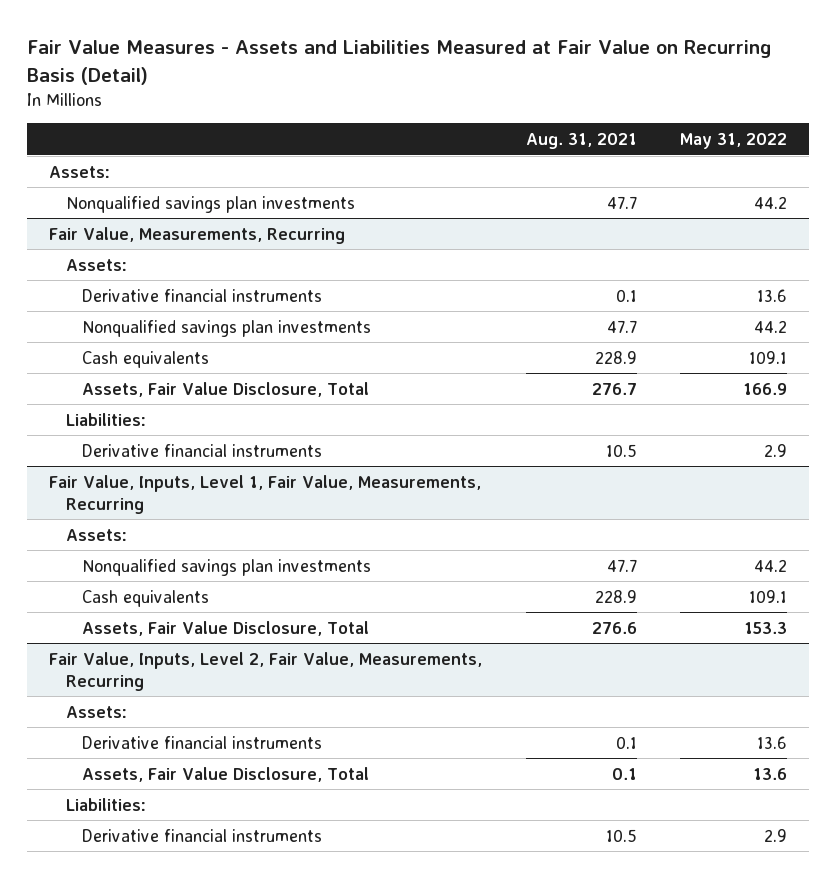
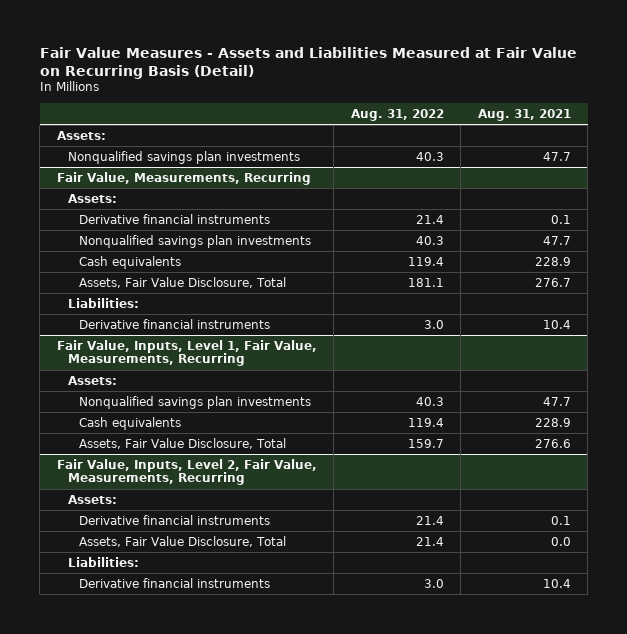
- | Aug. 31, 2021 | May 31, 2022
+ | Aug. 31, 2022 | Aug. 31, 2021
@ Fair Value, Measurements, Recurring
- Derivative financial instruments | 10.5 | 2.9
+ Derivative financial instruments | 3.0 | 10.4
@ Fair Value, Inputs, Level 2, Fair Value, Measurements, Recurring
- Assets, Fair Value Disclosure, Total | 0.1 | 13.6
+ Assets, Fair Value Disclosure, Total | 21.4 | 0.0
- Derivative financial instruments | 10.5 | 2.9
+ Derivative financial instruments | 3.0 | 10.4

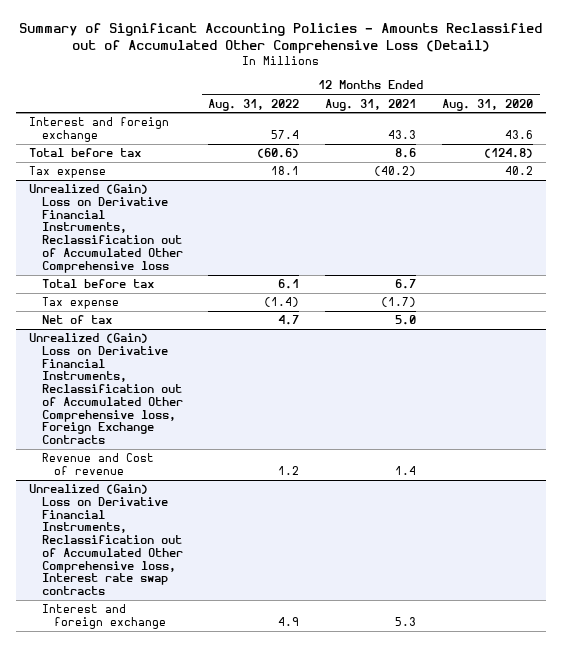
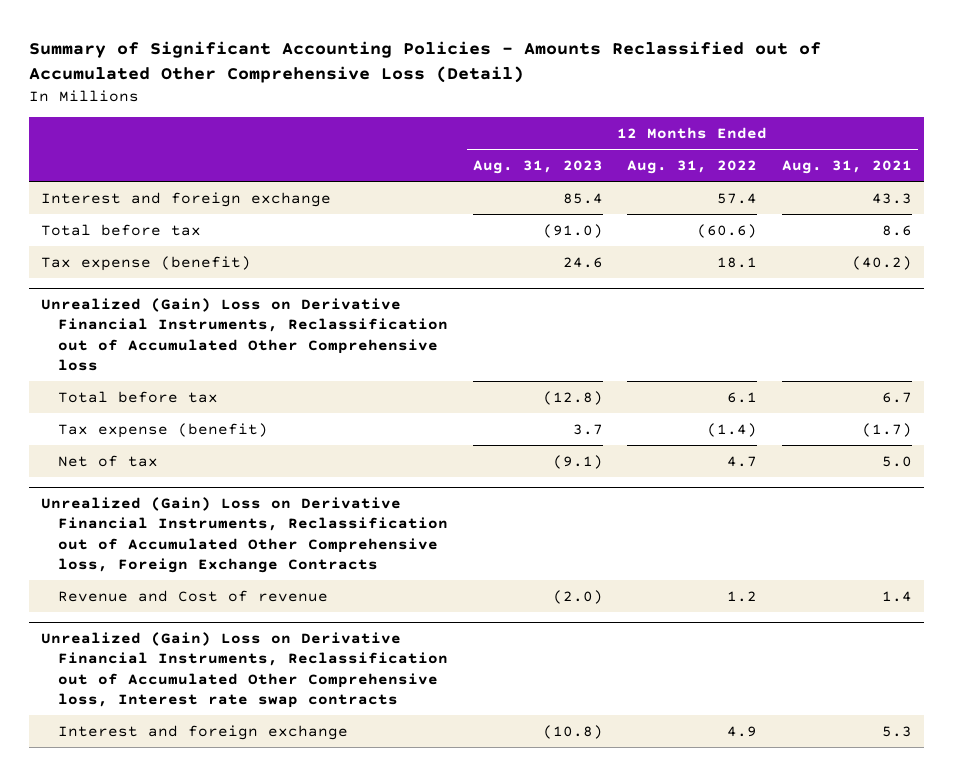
- | 12 Months Ended Aug. 31, 2022 | 12 Months Ended Aug. 31, 2021 | 12 Months Ended Aug. 31, 2020
+ | 12 Months Ended Aug. 31, 2023 | 12 Months Ended Aug. 31, 2022 | 12 Months Ended Aug. 31, 2021
- Tax expense | 18.1 | (40.2) | 40.2
+ Tax expense (benefit) | 24.6 | 18.1 | (40.2)
@ Unrealized (Gain) Loss on Derivative Financial Instruments, Reclassification out of Accumulated Other Comprehensive loss
- Tax expense | (1.4) | (1.7) |
+ Tax expense (benefit) | 3.7 | (1.4) | (1.7)

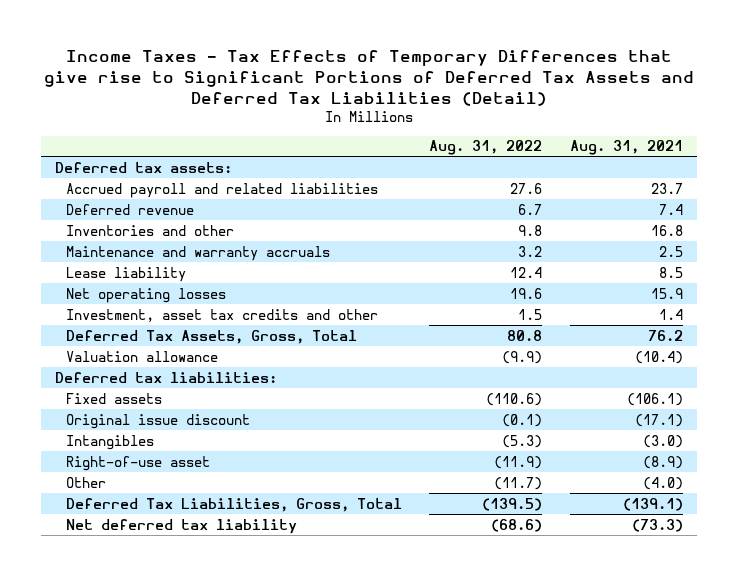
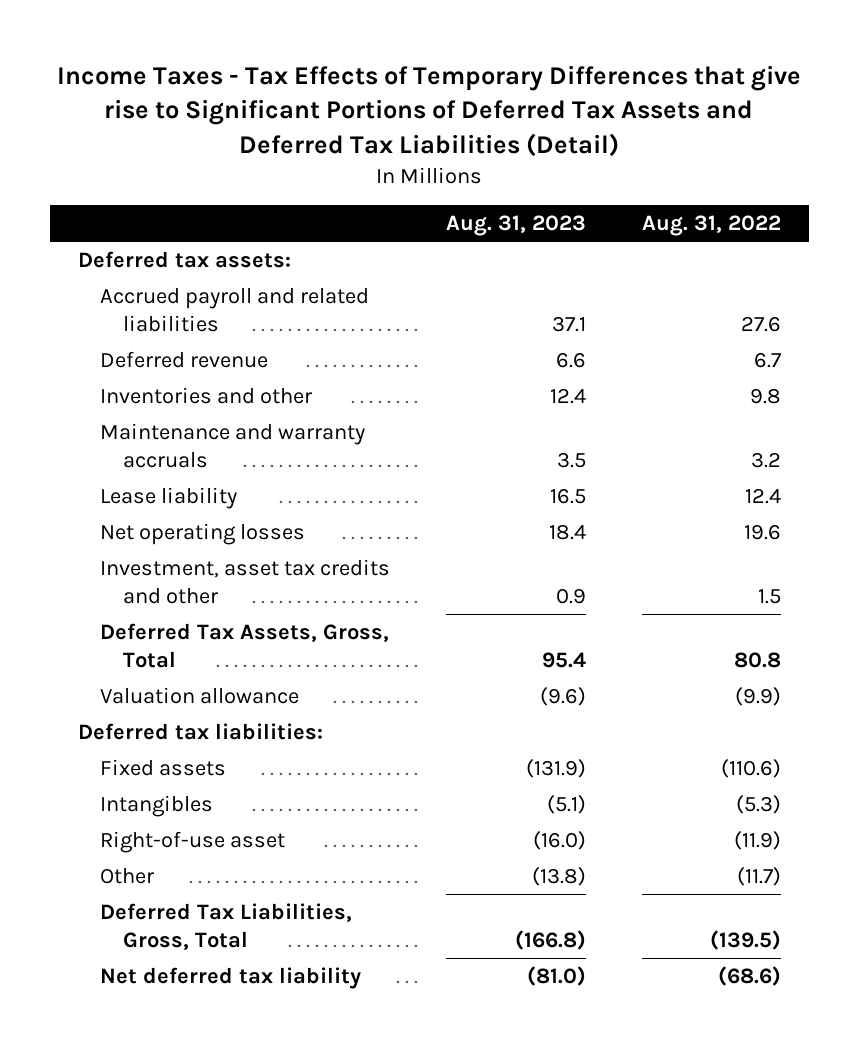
- | Aug. 31, 2022 | Aug. 31, 2021
+ | Aug. 31, 2023 | Aug. 31, 2022
- Original issue discount | (0.1) | (17.1)

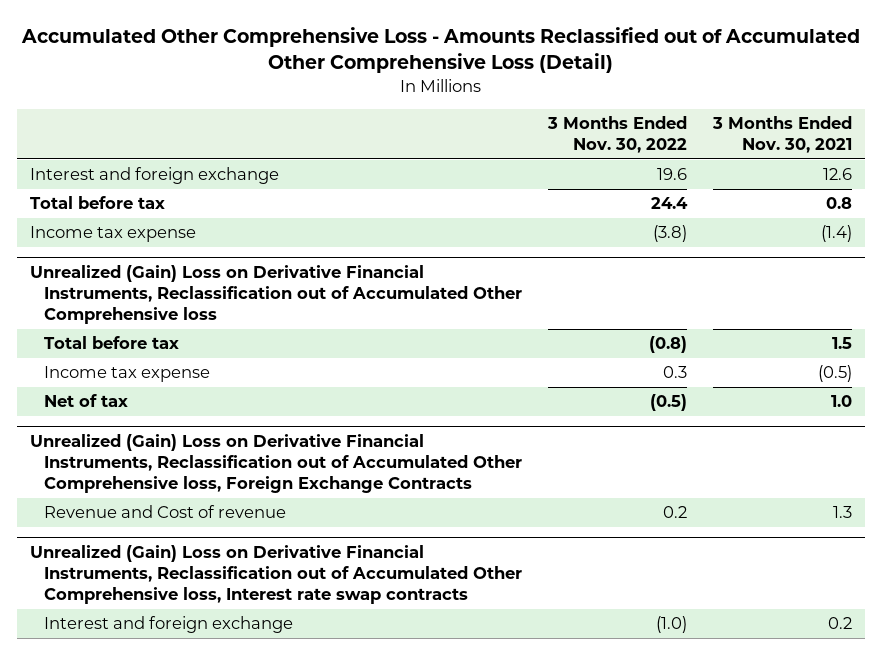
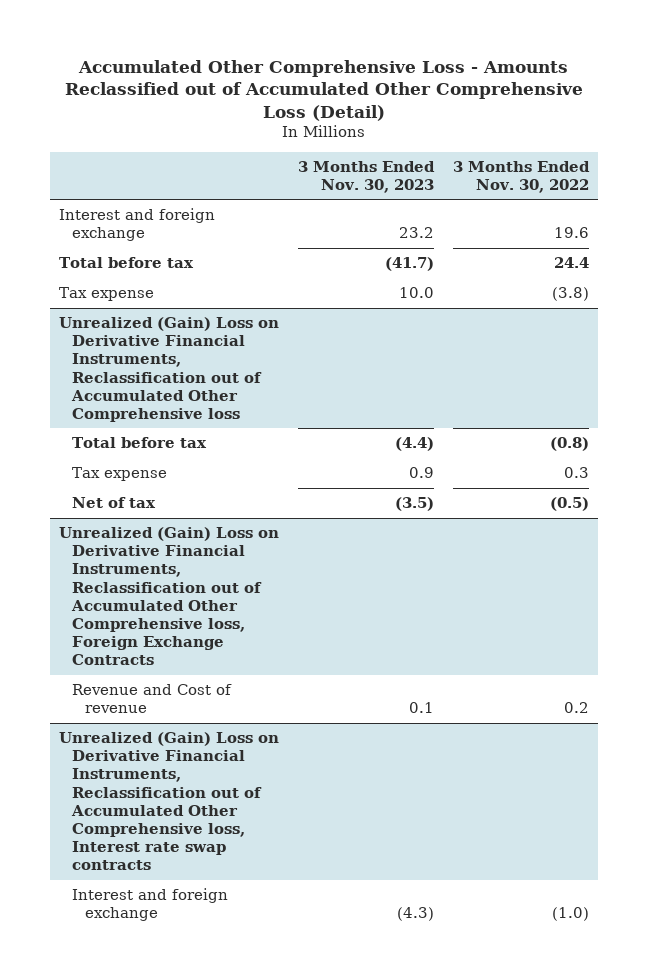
- | 3 Months Ended Nov. 30, 2022 | 3 Months Ended Nov. 30, 2021
+ | 3 Months Ended Nov. 30, 2023 | 3 Months Ended Nov. 30, 2022
- Income tax expense | (3.8) | (1.4)
+ Tax expense | 10.0 | (3.8)
@ Unrealized (Gain) Loss on Derivative Financial Instruments, Reclassification out of Accumulated Other Comprehensive loss
- Income tax expense | 0.3 | (0.5)
+ Tax expense | 0.9 | 0.3

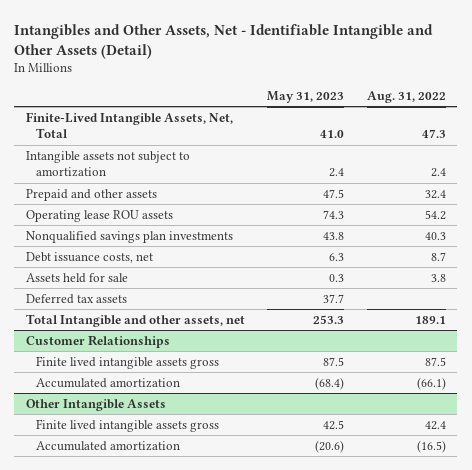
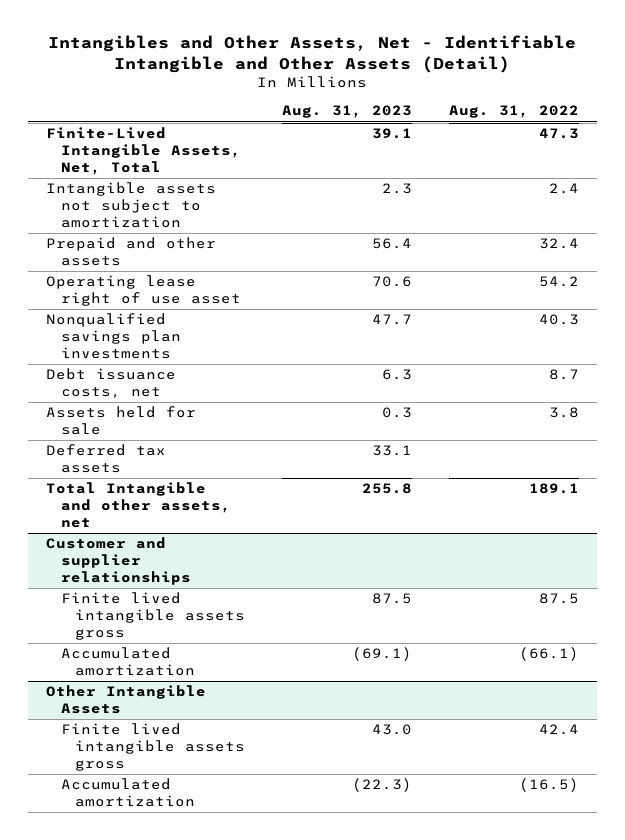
- | May 31, 2023 | Aug. 31, 2022
+ | Aug. 31, 2023 | Aug. 31, 2022
- Operating lease ROU assets | 74.3 | 54.2
+ Operating lease right of use asset | 70.6 | 54.2
- Customer Relationships
+ Customer and supplier relationships

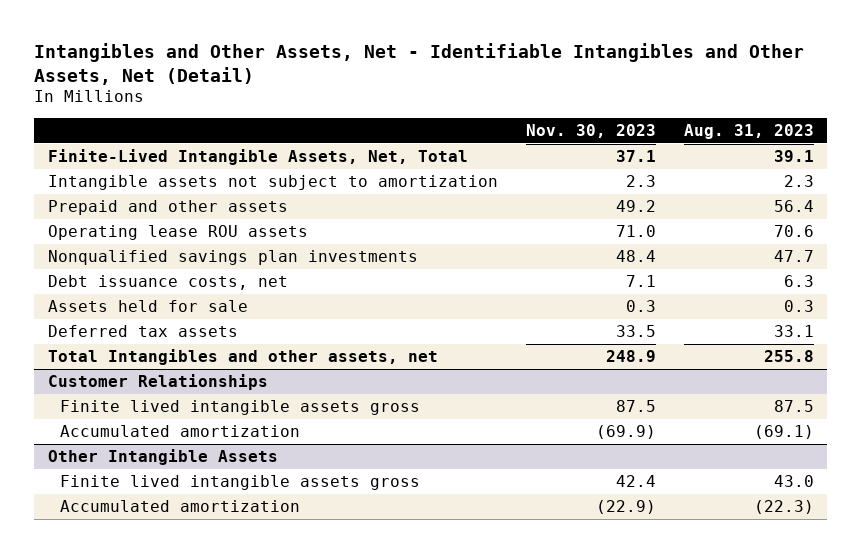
- Intangibles and Other Assets, Net - Identifiable Intangible and Other Assets (Detail)
+ Intangibles and Other Assets, Net - Identifiable Intangibles and Other Assets, Net (Detail)
- | Aug. 31, 2023 | Aug. 31, 2022
+ | Nov. 30, 2023 | Aug. 31, 2023
- Operating lease right of use asset | 70.6 | 54.2
+ Operating lease ROU assets | 71.0 | 70.6
- Total Intangible and other assets, net | 255.8 | 189.1
- Customer and supplier relationships
+ Total Intangibles and other assets, net | 248.9 | 255.8
+ Customer Relationships

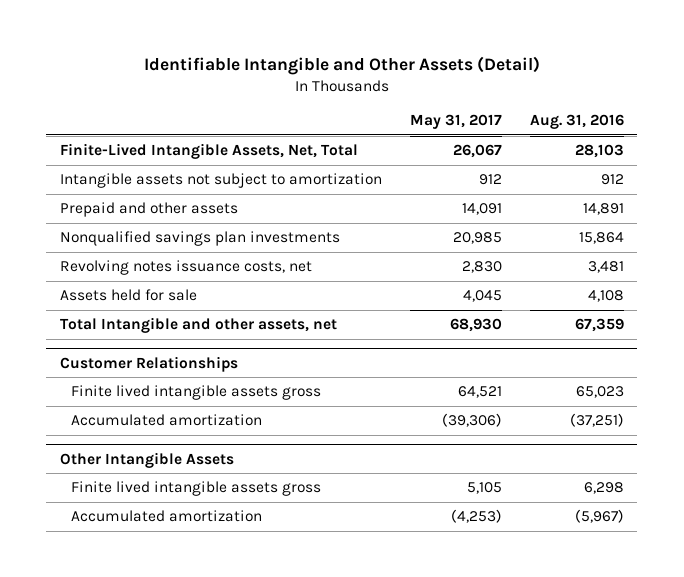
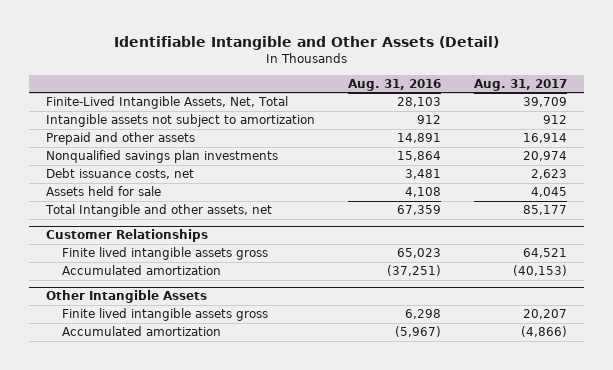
- | May 31, 2017 | Aug. 31, 2016
+ | Aug. 31, 2016 | Aug. 31, 2017
- Revolving notes issuance costs, net | 2,830 | 3,481
+ Debt issuance costs, net | 3,481 | 2,623

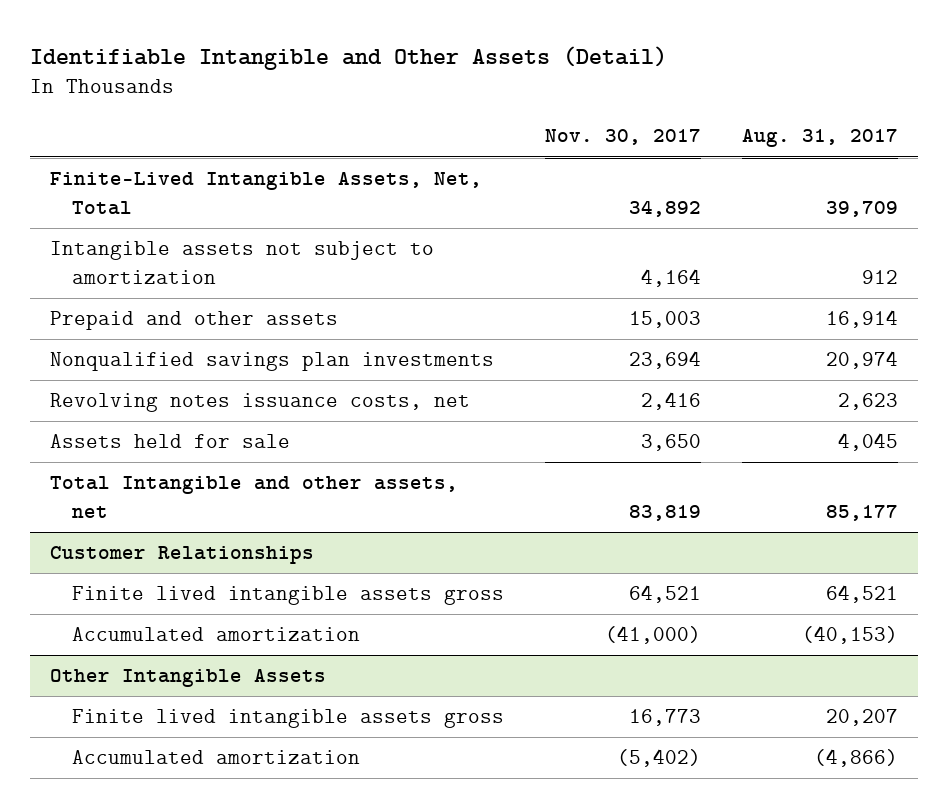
- | Aug. 31, 2016 | Aug. 31, 2017
+ | Nov. 30, 2017 | Aug. 31, 2017
- Debt issuance costs, net | 3,481 | 2,623
+ Revolving notes issuance costs, net | 2,416 | 2,623

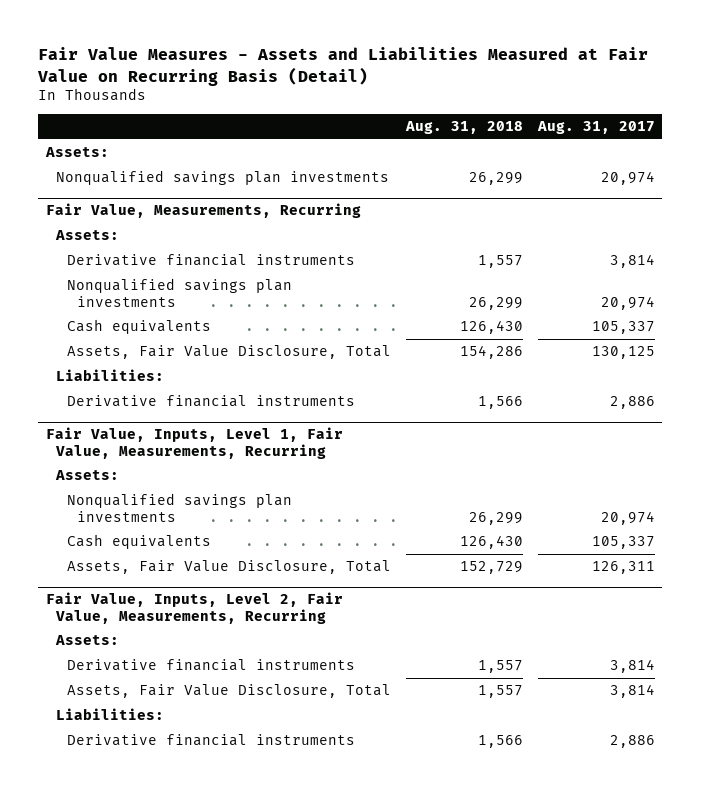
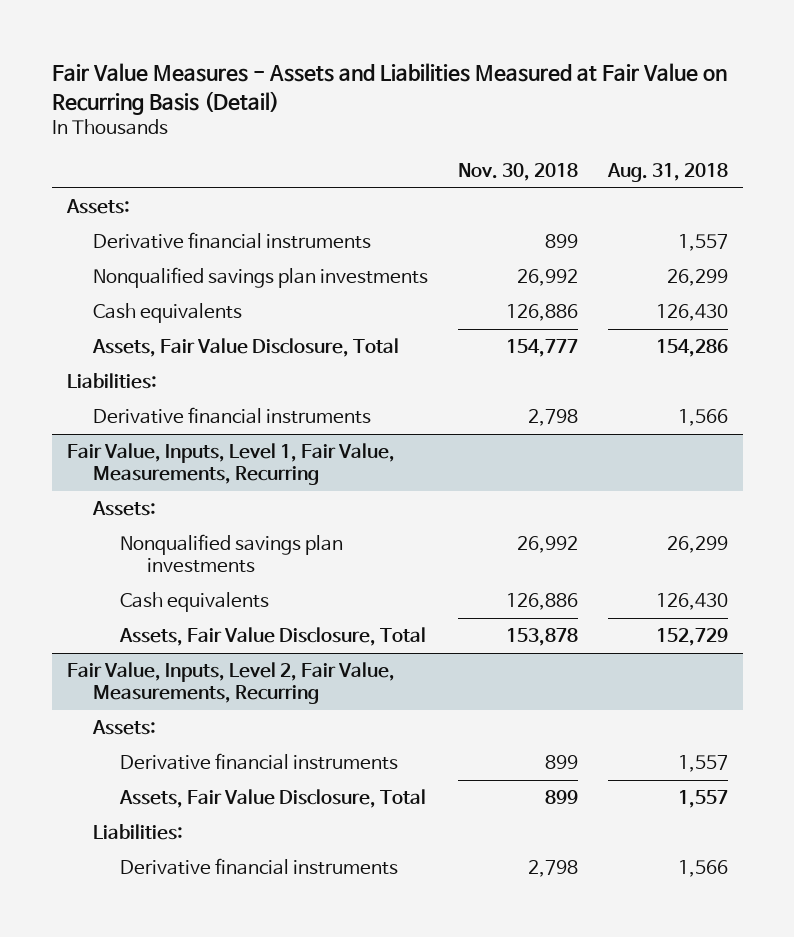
- | Aug. 31, 2018 | Aug. 31, 2017
+ | Nov. 30, 2018 | Aug. 31, 2018
- Nonqualified savings plan investments | 26,299 | 20,974
- Fair Value, Measurements, Recurring
- Assets:

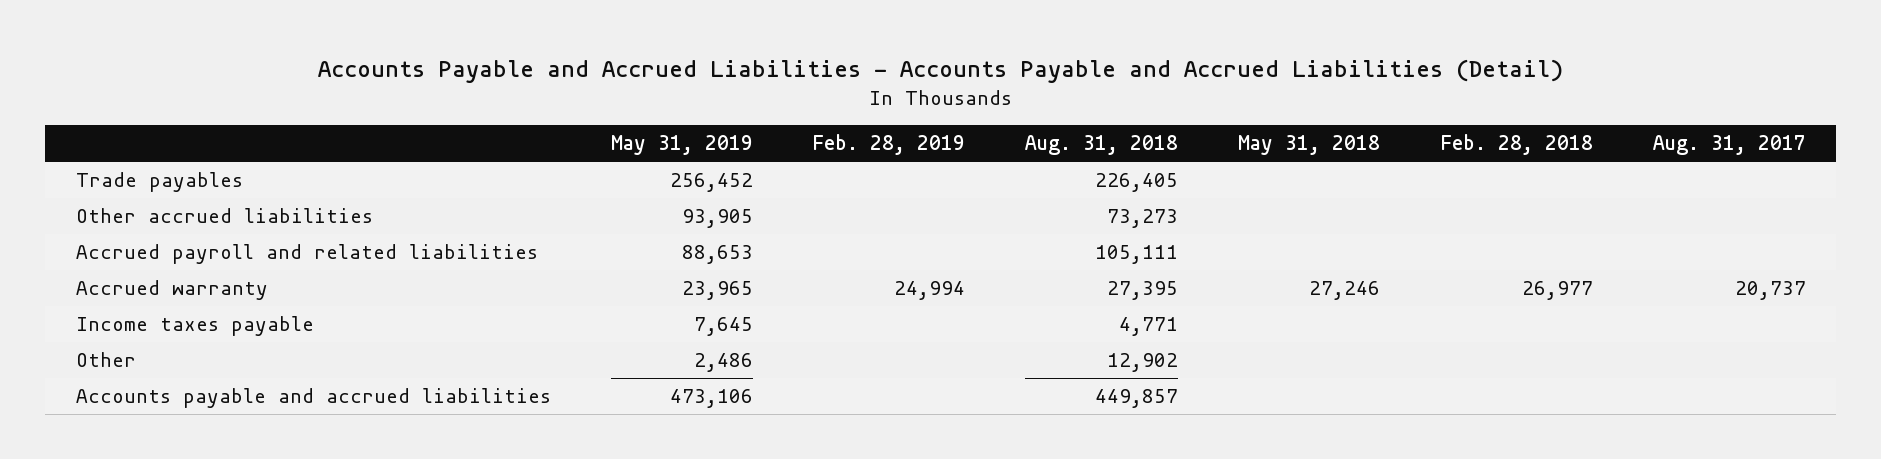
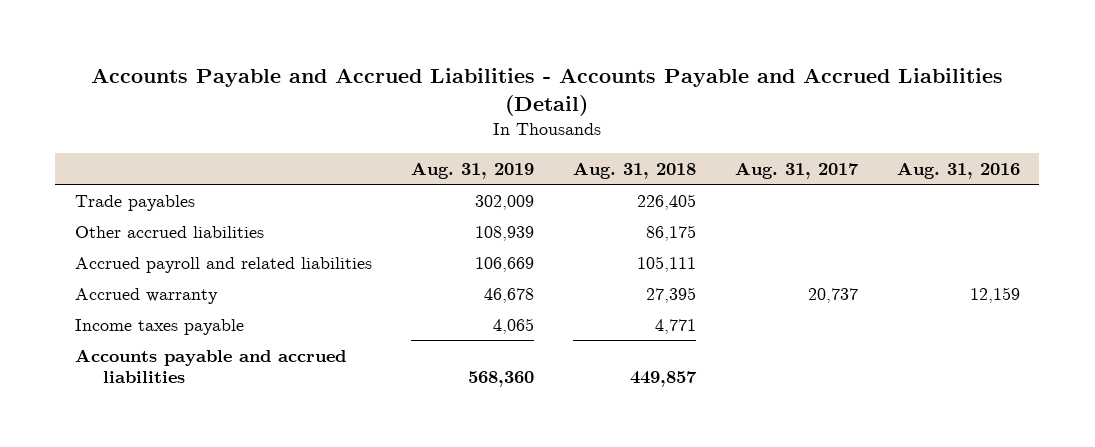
- | May 31, 2019 | Feb. 28, 2019 | Aug. 31, 2018 | May 31, 2018 | Feb. 28, 2018 | Aug. 31, 2017
+ | Aug. 31, 2019 | Aug. 31, 2018 | Aug. 31, 2017 | Aug. 31, 2016
- Other accrued liabilities | 93,905 | | 73,273 | | |
+ Other accrued liabilities | 108,939 | 86,175 | |
- Other | 2,486 | | 12,902 | | |

